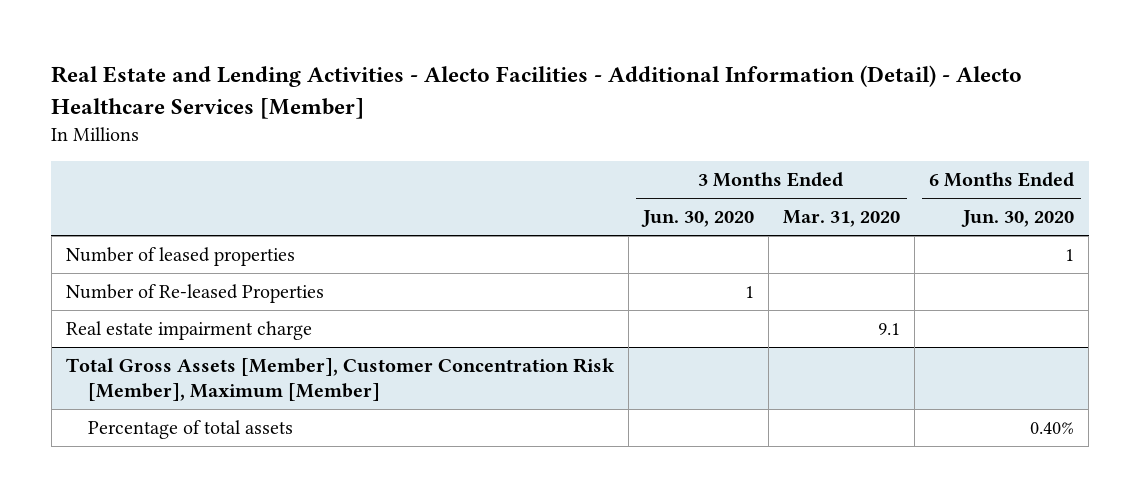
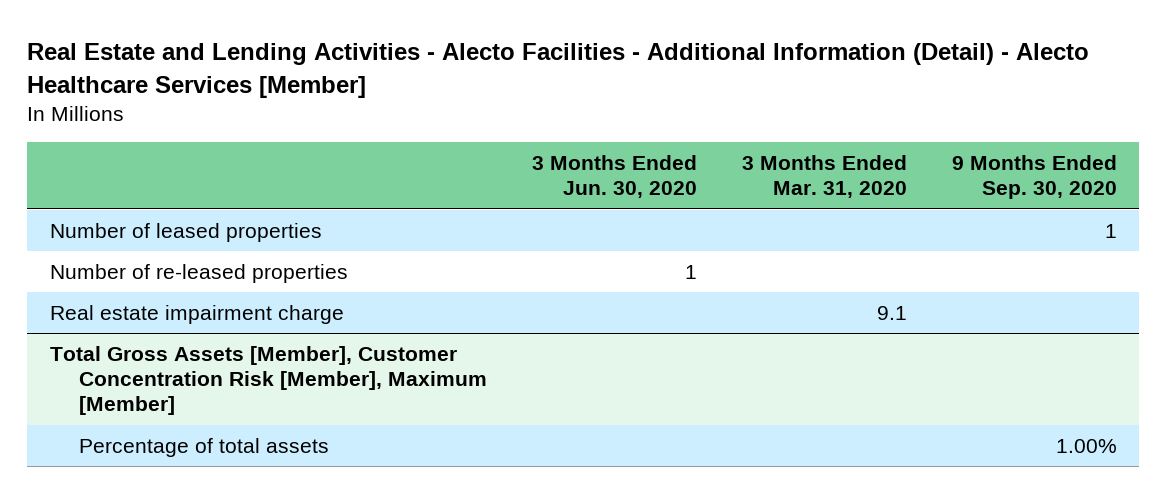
- | 3 Months Ended Jun. 30, 2020 | 3 Months Ended Mar. 31, 2020 | 6 Months Ended Jun. 30, 2020
+ | 3 Months Ended Jun. 30, 2020 | 3 Months Ended Mar. 31, 2020 | 9 Months Ended Sep. 30, 2020
- Number of Re-leased Properties | 1 | |
+ Number of re-leased properties | 1 | |

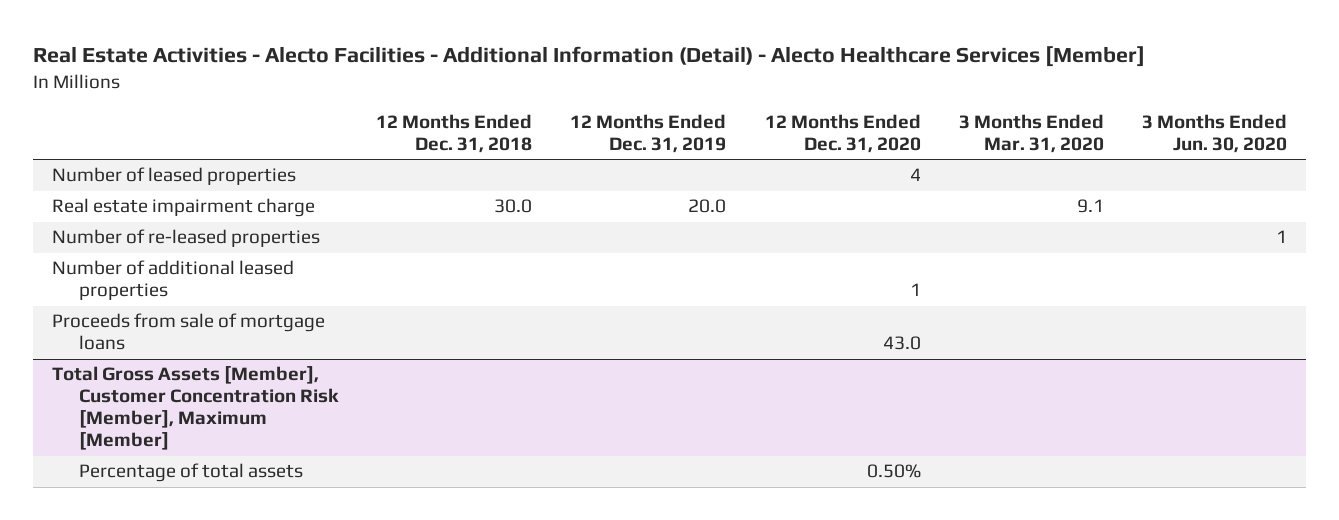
- Real Estate and Lending Activities - Alecto Facilities - Additional Information (Detail) - Alecto Healthcare Services [Member]
+ Real Estate Activities - Alecto Facilities - Additional Information (Detail) - Alecto Healthcare Services [Member]
- | 3 Months Ended Jun. 30, 2020 | 3 Months Ended Mar. 31, 2020 | 9 Months Ended Sep. 30, 2020
+ | 12 Months Ended Dec. 31, 2018 | 12 Months Ended Dec. 31, 2019 | 12 Months Ended Dec. 31, 2020 | 3 Months Ended Mar. 31, 2020 | 3 Months Ended Jun. 30, 2020
moved down: Number of re-leased properties | | | | | 1
+ Number of additional leased properties | | | 1 | |
+ Proceeds from sale of mortgage loans | | | 43.0 | |

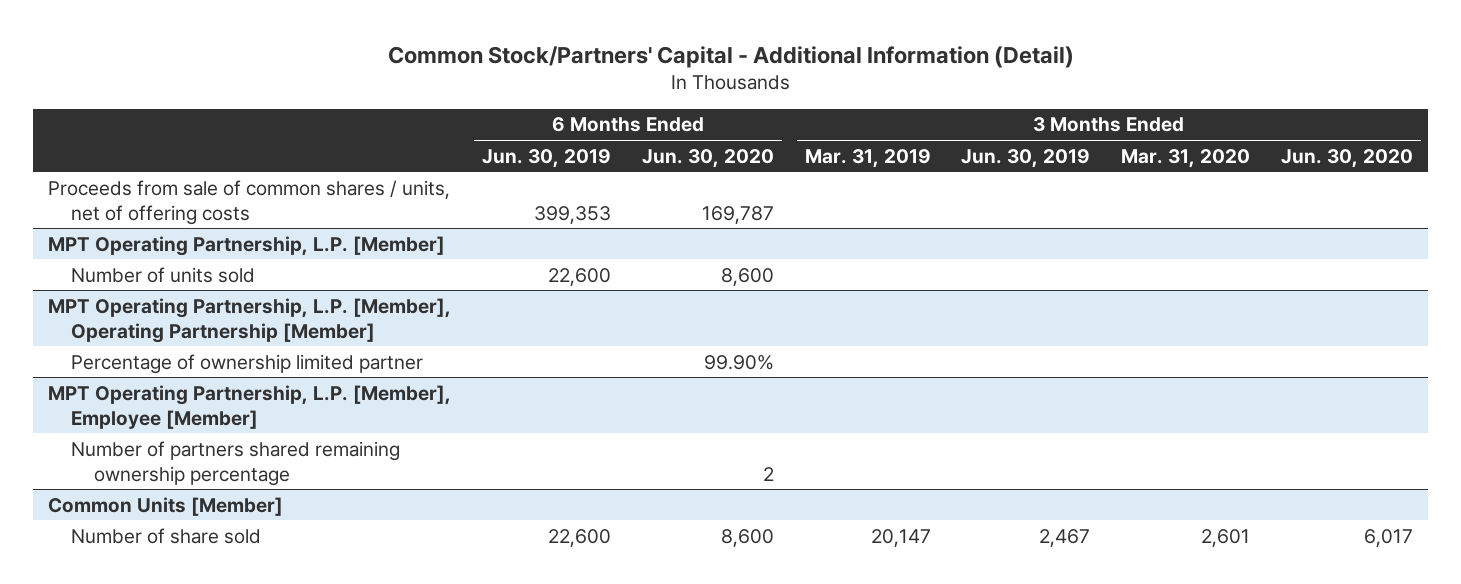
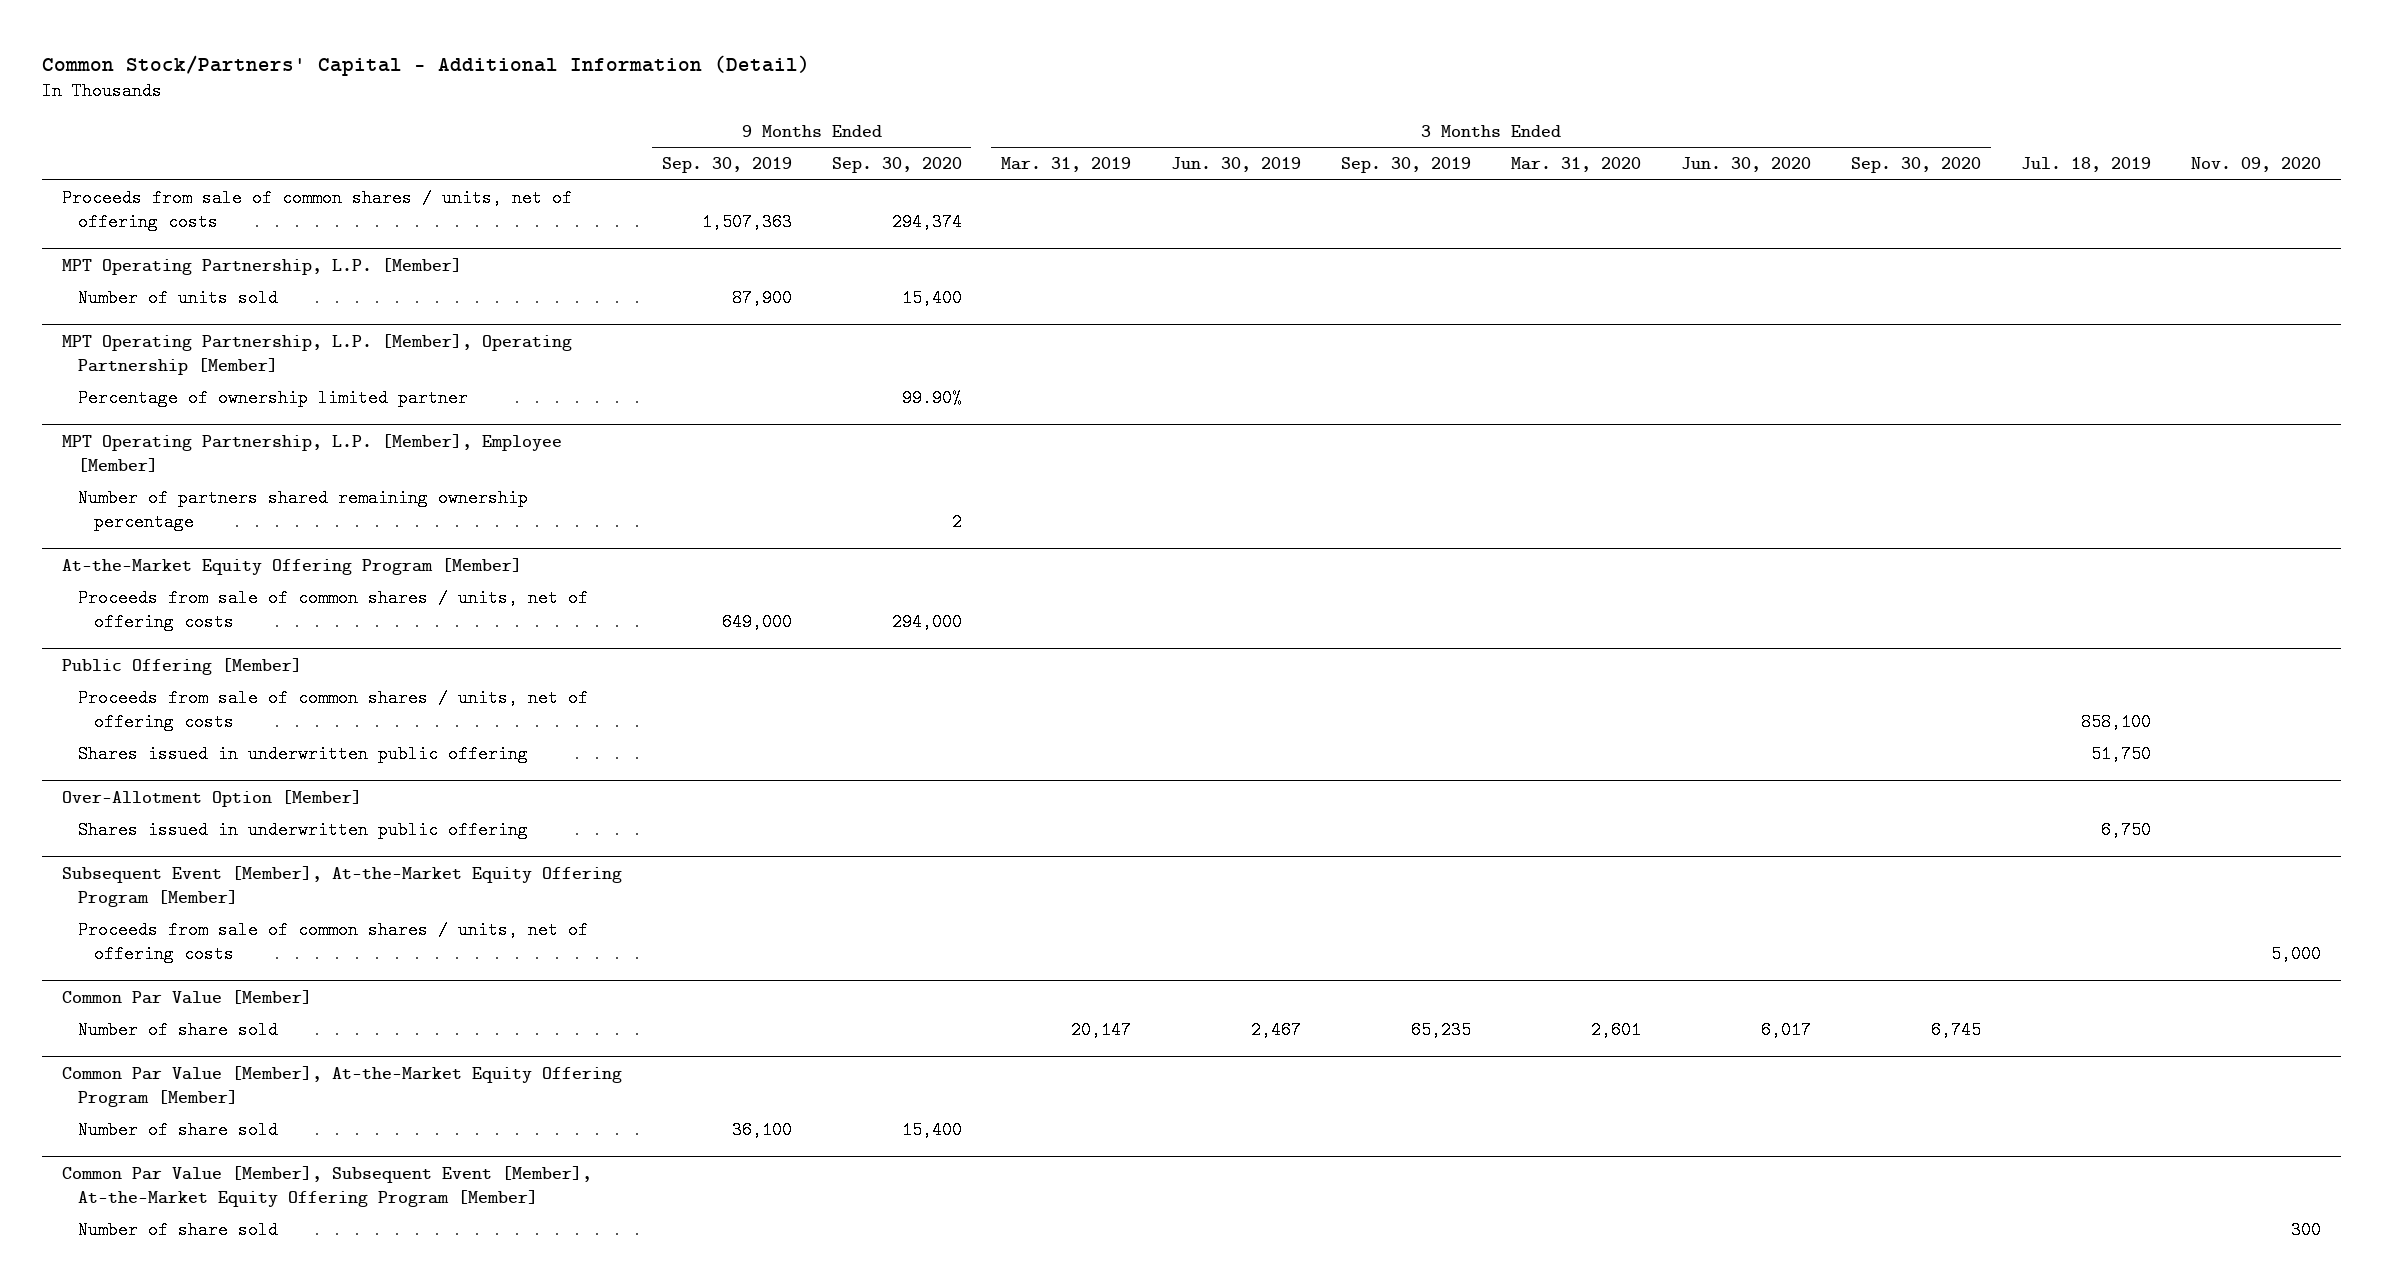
- | 6 Months Ended Jun. 30, 2019 | 6 Months Ended Jun. 30, 2020 | 3 Months Ended Mar. 31, 2019 | 3 Months Ended Jun. 30, 2019 | 3 Months Ended Mar. 31, 2020 | 3 Months Ended Jun. 30, 2020
+ | 9 Months Ended Sep. 30, 2019 | 9 Months Ended Sep. 30, 2020 | 3 Months Ended Mar. 31, 2019 | 3 Months Ended Jun. 30, 2019 | 3 Months Ended Sep. 30, 2019 | 3 Months Ended Mar. 31, 2020 | 3 Months Ended Jun. 30, 2020 | 3 Months Ended Sep. 30, 2020 | Jul. 18, 2019 | Nov. 09, 2020
- Common Units [Member]
+ At-the-Market Equity Offering Program [Member]
+ Proceeds from sale of common shares / units, net of offering costs | 649,000 | 294,000 | | | | | | | |
+ Public Offering [Member]
+ Proceeds from sale of common shares / units, net of offering costs | | | | | | | | | 858,100 |
+ Shares issued in underwritten public offering | | | | | | | | | 51,750 |
+ Over-Allotment Option [Member]
+ Shares issued in underwritten public offering | | | | | | | | | 6,750 |
+ Subsequent Event [Member], At-the-Market Equity Offering Program [Member]
+ Proceeds from sale of common shares / units, net of offering costs | | | | | | | | | | 5,000
+ Common Par Value [Member]
+ Common Par Value [Member], At-the-Market Equity Offering Program [Member]
+ Number of share sold | 36,100 | 15,400 | | | | | | | |
+ Common Par Value [Member], Subsequent Event [Member], At-the-Market Equity Offering Program [Member]
+ Number of share sold | | | | | | | | | | 300

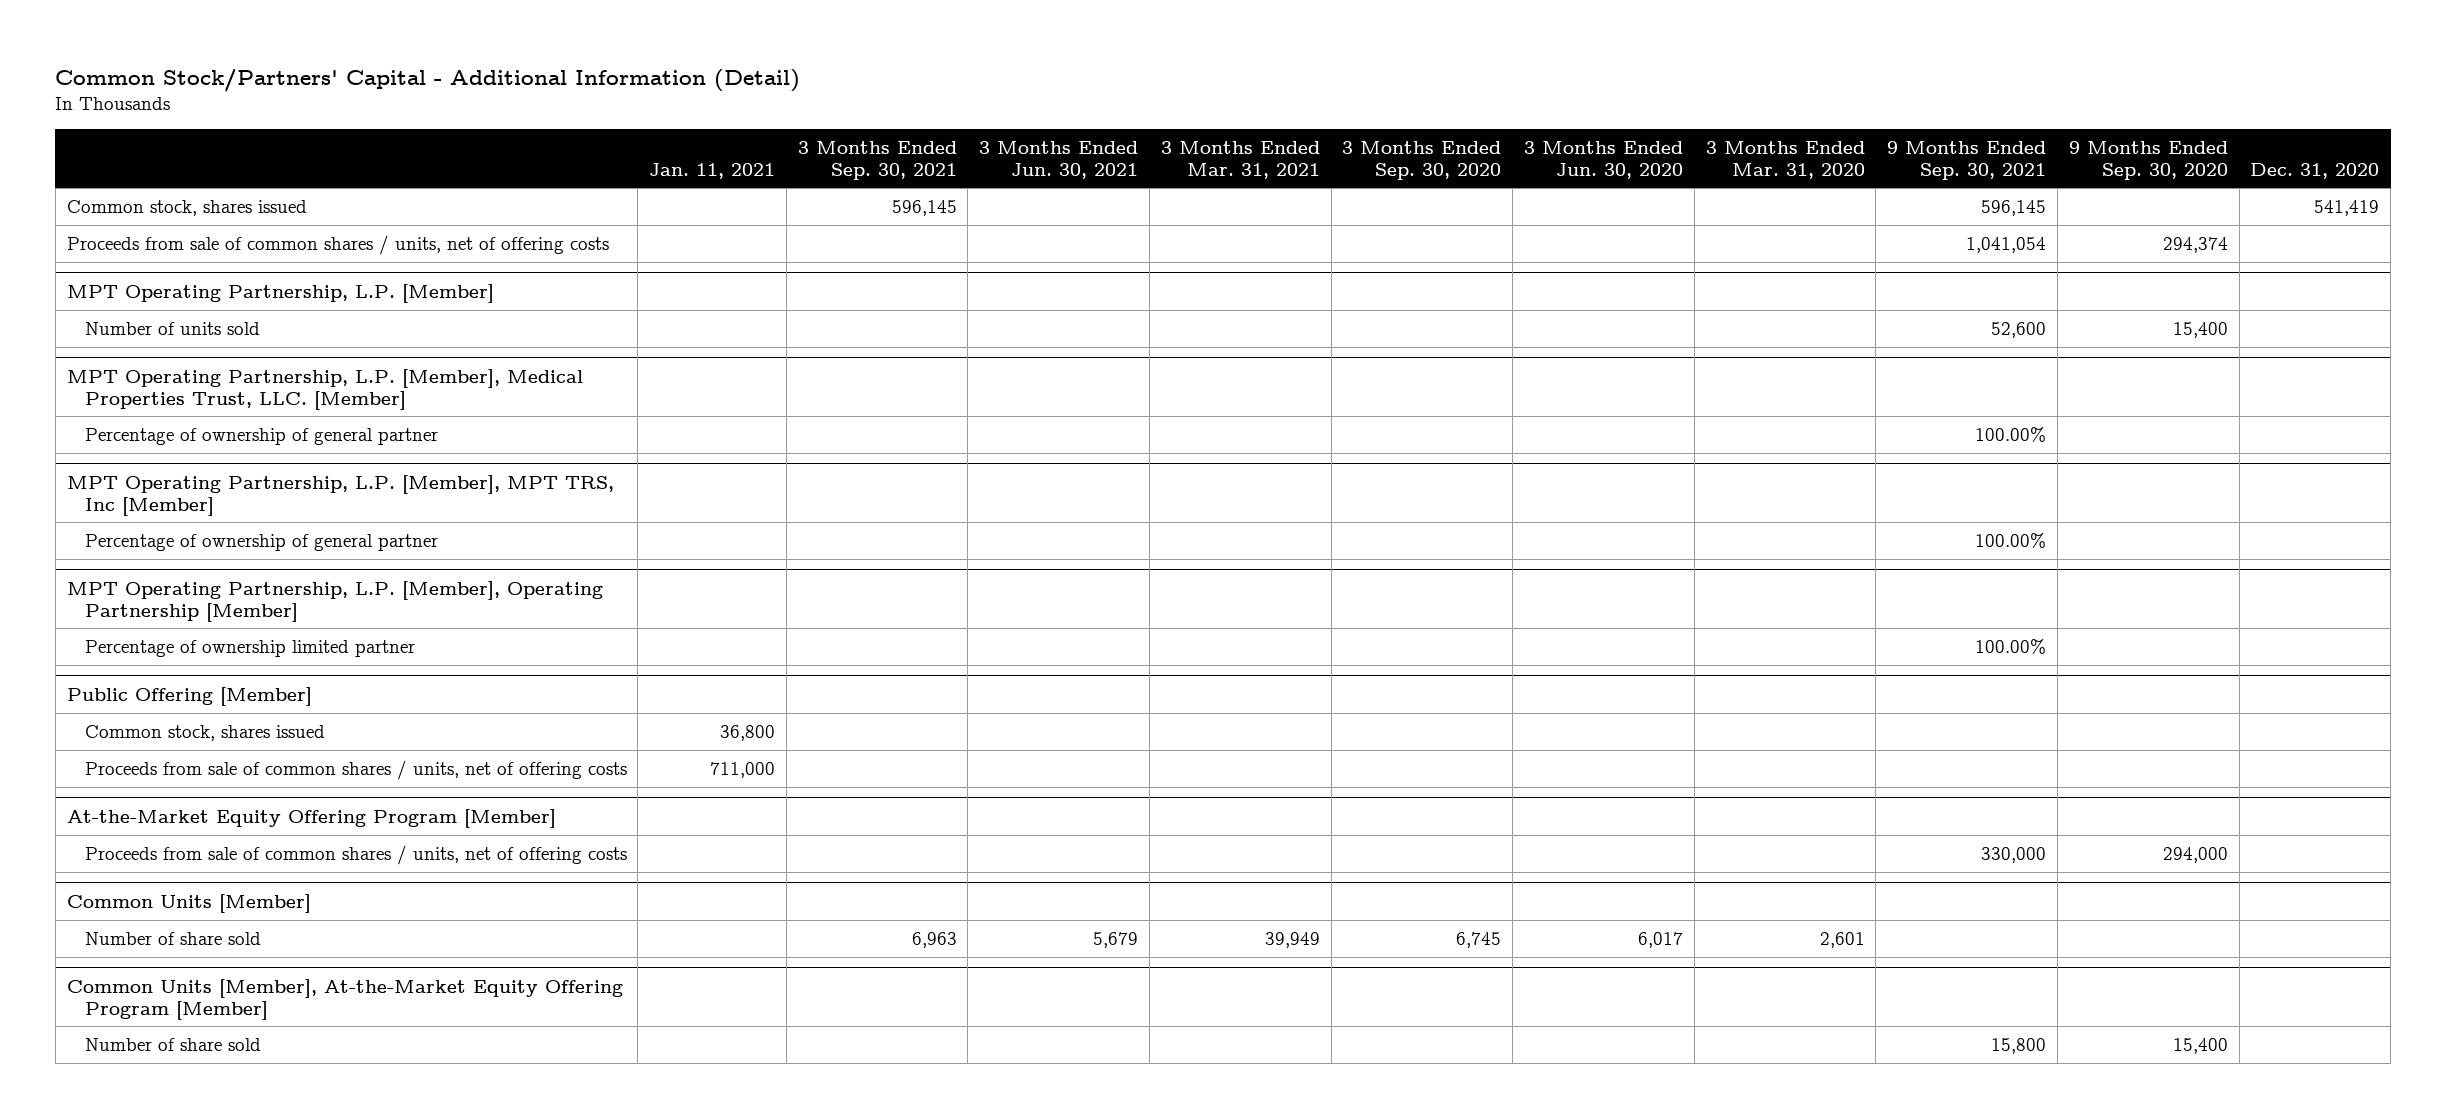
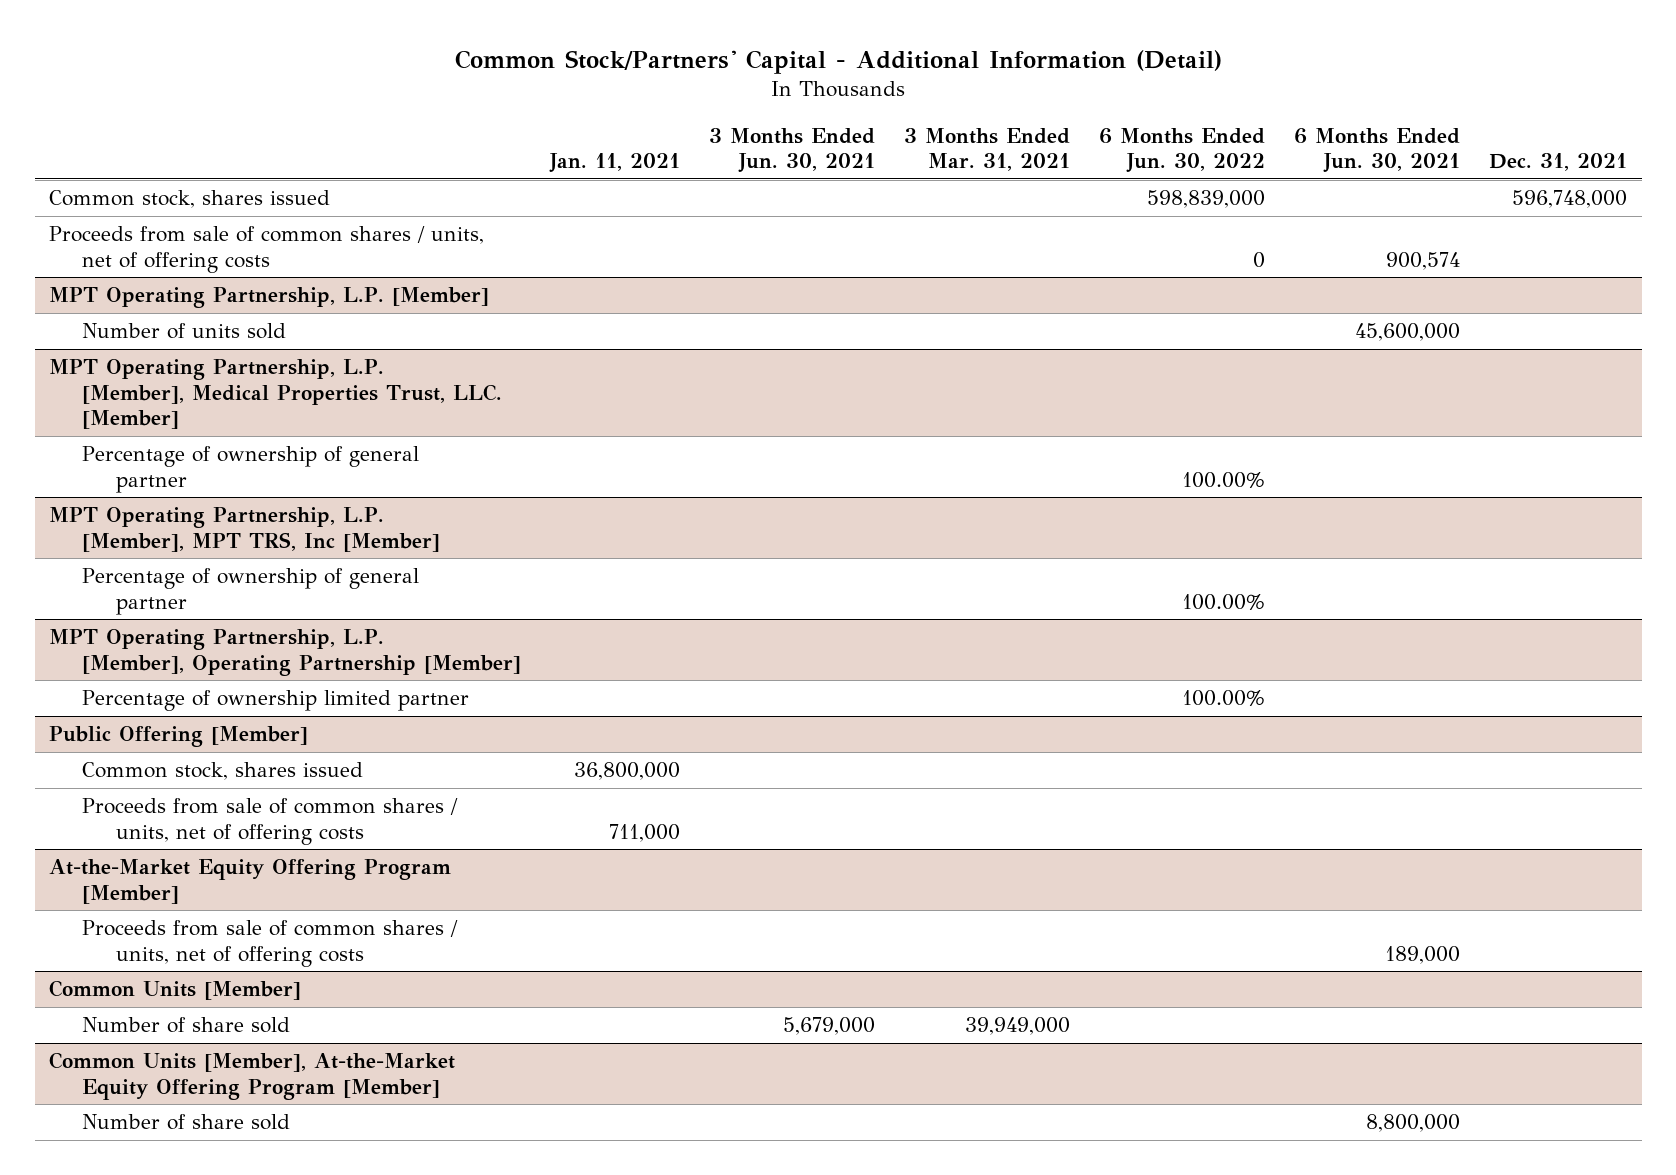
- | Jan. 11, 2021 | 3 Months Ended Sep. 30, 2021 | 3 Months Ended Jun. 30, 2021 | 3 Months Ended Mar. 31, 2021 | 3 Months Ended Sep. 30, 2020 | 3 Months Ended Jun. 30, 2020 | 3 Months Ended Mar. 31, 2020 | 9 Months Ended Sep. 30, 2021 | 9 Months Ended Sep. 30, 2020 | Dec. 31, 2020
+ | Jan. 11, 2021 | 3 Months Ended Jun. 30, 2021 | 3 Months Ended Mar. 31, 2021 | 6 Months Ended Jun. 30, 2022 | 6 Months Ended Jun. 30, 2021 | Dec. 31, 2021
@ Public Offering [Member]
- Common stock, shares issued | 36,800 | | | | | | | | |
+ Common stock, shares issued | 36,800,000 | | | | |
@ Common Units [Member]
- Number of share sold | | 6,963 | 5,679 | 39,949 | 6,745 | 6,017 | 2,601 | | |
+ Number of share sold | | 5,679,000 | 39,949,000 | | |

